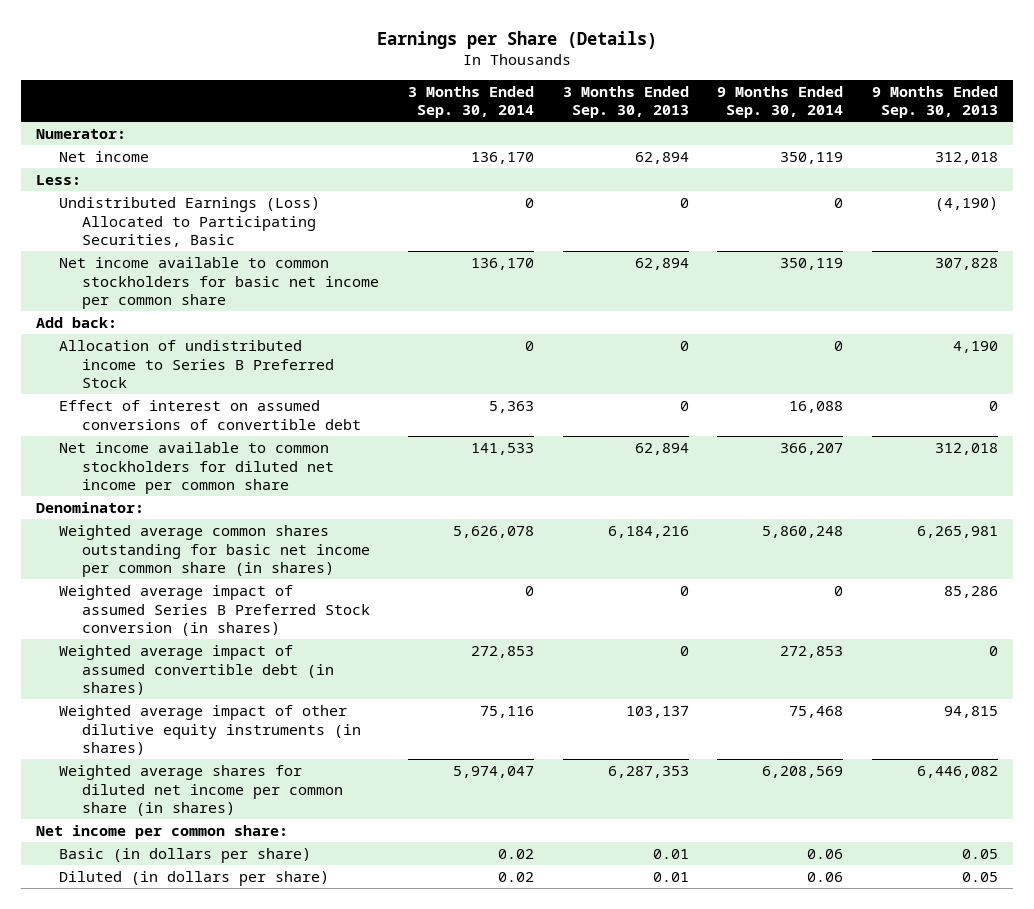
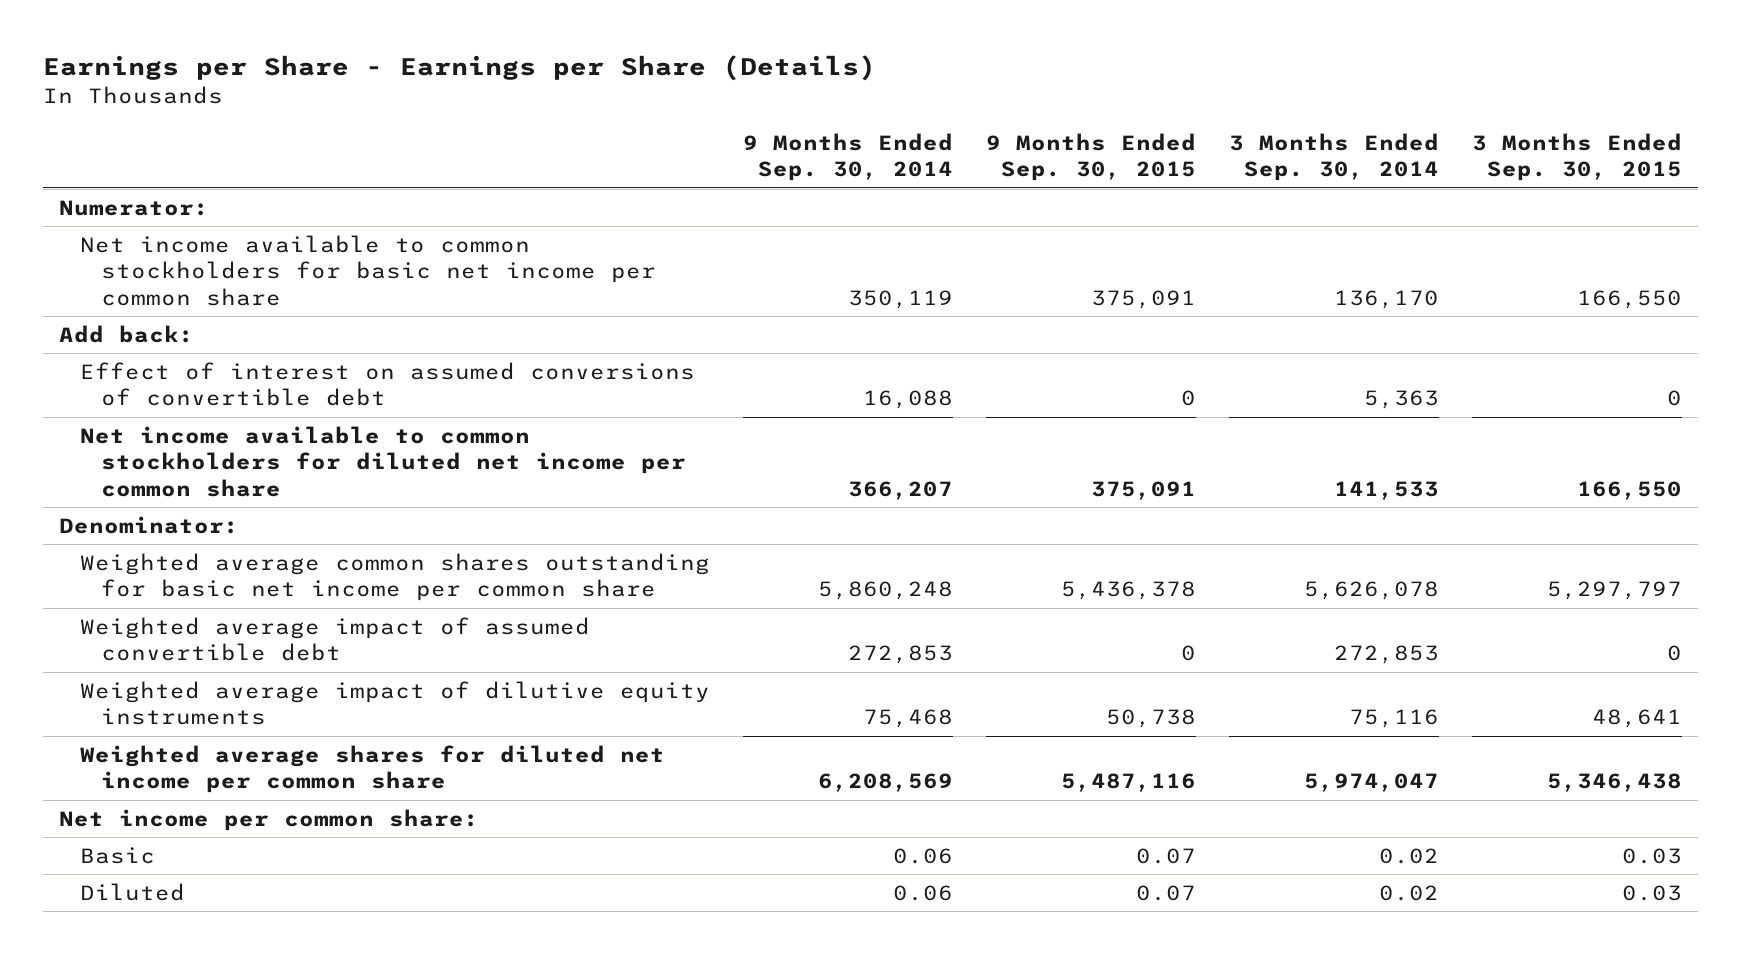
- Earnings per Share (Details)
+ Earnings per Share - Earnings per Share (Details)
- | 3 Months Ended Sep. 30, 2014 | 3 Months Ended Sep. 30, 2013 | 9 Months Ended Sep. 30, 2014 | 9 Months Ended Sep. 30, 2013
+ | 9 Months Ended Sep. 30, 2014 | 9 Months Ended Sep. 30, 2015 | 3 Months Ended Sep. 30, 2014 | 3 Months Ended Sep. 30, 2015
- Net income | 136,170 | 62,894 | 350,119 | 312,018
- Less:
- Undistributed Earnings (Loss) Allocated to Participating Securities, Basic | 0 | 0 | 0 | (4,190)
- Allocation of undistributed income to Series B Preferred Stock | 0 | 0 | 0 | 4,190
- Weighted average common shares outstanding for basic net income per common share (in shares) | 5,626,078 | 6,184,216 | 5,860,248 | 6,265,981
- Weighted average impact of assumed Series B Preferred Stock conversion (in shares) | 0 | 0 | 0 | 85,286
- Weighted average impact of assumed convertible debt (in shares) | 272,853 | 0 | 272,853 | 0
- Weighted average impact of other dilutive equity instruments (in shares) | 75,116 | 103,137 | 75,468 | 94,815
- Weighted average shares for diluted net income per common share (in shares) | 5,974,047 | 6,287,353 | 6,208,569 | 6,446,082
+ Weighted average common shares outstanding for basic net income per common share | 5,860,248 | 5,436,378 | 5,626,078 | 5,297,797
+ Weighted average impact of assumed convertible debt | 272,853 | 0 | 272,853 | 0
+ Weighted average impact of dilutive equity instruments | 75,468 | 50,738 | 75,116 | 48,641
+ Weighted average shares for diluted net income per common share | 6,208,569 | 5,487,116 | 5,974,047 | 5,346,438
- Basic (in dollars per share) | 0.02 | 0.01 | 0.06 | 0.05
- Diluted (in dollars per share) | 0.02 | 0.01 | 0.06 | 0.05
+ Basic | 0.06 | 0.07 | 0.02 | 0.03
+ Diluted | 0.06 | 0.07 | 0.02 | 0.03

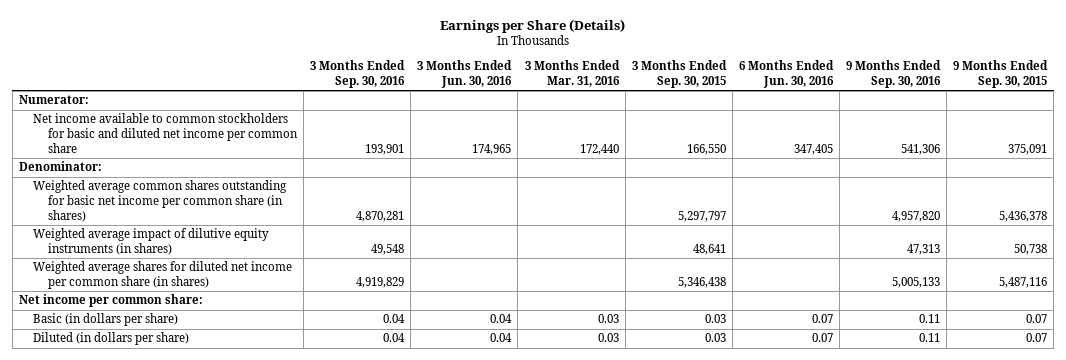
- Earnings per Share - Earnings per Share (Details)
+ Earnings per Share (Details)
- | 9 Months Ended Sep. 30, 2014 | 9 Months Ended Sep. 30, 2015 | 3 Months Ended Sep. 30, 2014 | 3 Months Ended Sep. 30, 2015
+ | 3 Months Ended Sep. 30, 2016 | 3 Months Ended Jun. 30, 2016 | 3 Months Ended Mar. 31, 2016 | 3 Months Ended Sep. 30, 2015 | 6 Months Ended Jun. 30, 2016 | 9 Months Ended Sep. 30, 2016 | 9 Months Ended Sep. 30, 2015
- Net income available to common stockholders for basic net income per common share | 350,119 | 375,091 | 136,170 | 166,550
- Add back:
- Effect of interest on assumed conversions of convertible debt | 16,088 | 0 | 5,363 | 0
- Net income available to common stockholders for diluted net income per common share | 366,207 | 375,091 | 141,533 | 166,550
+ Net income available to common stockholders for basic and diluted net income per common share | 193,901 | 174,965 | 172,440 | 166,550 | 347,405 | 541,306 | 375,091
- Weighted average common shares outstanding for basic net income per common share | 5,860,248 | 5,436,378 | 5,626,078 | 5,297,797
- Weighted average impact of assumed convertible debt | 272,853 | 0 | 272,853 | 0
- Weighted average impact of dilutive equity instruments | 75,468 | 50,738 | 75,116 | 48,641
- Weighted average shares for diluted net income per common share | 6,208,569 | 5,487,116 | 5,974,047 | 5,346,438
+ Weighted average common shares outstanding for basic net income per common share (in shares) | 4,870,281 | | | 5,297,797 | | 4,957,820 | 5,436,378
+ Weighted average impact of dilutive equity instruments (in shares) | 49,548 | | | 48,641 | | 47,313 | 50,738
+ Weighted average shares for diluted net income per common share (in shares) | 4,919,829 | | | 5,346,438 | | 5,005,133 | 5,487,116
- Basic | 0.06 | 0.07 | 0.02 | 0.03
- Diluted | 0.06 | 0.07 | 0.02 | 0.03
+ Basic (in dollars per share) | 0.04 | 0.04 | 0.03 | 0.03 | 0.07 | 0.11 | 0.07
+ Diluted (in dollars per share) | 0.04 | 0.04 | 0.03 | 0.03 | 0.07 | 0.11 | 0.07

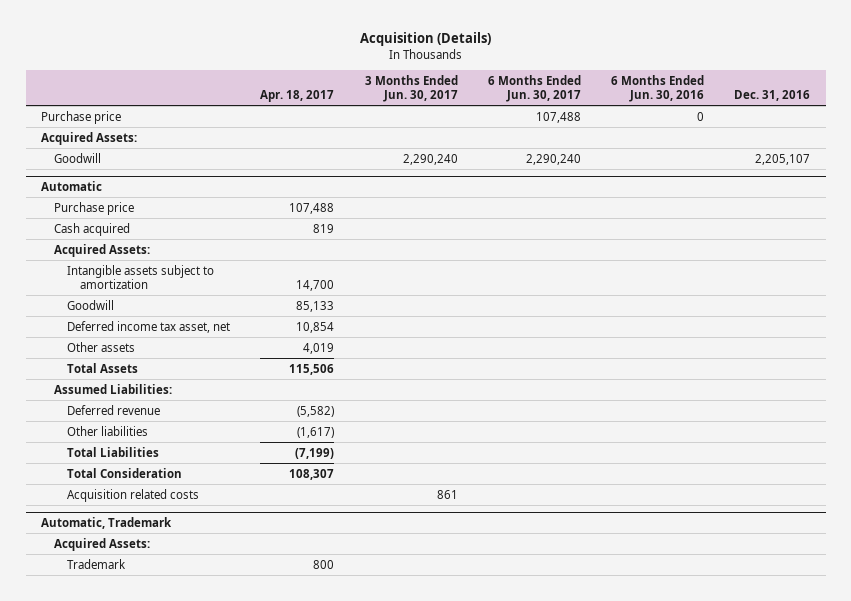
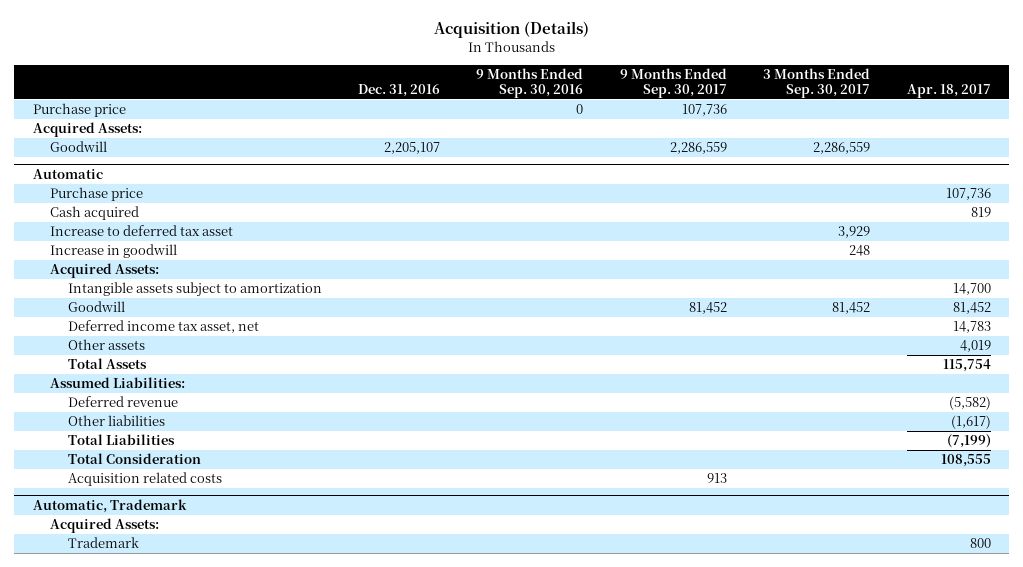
- | Apr. 18, 2017 | 3 Months Ended Jun. 30, 2017 | 6 Months Ended Jun. 30, 2017 | 6 Months Ended Jun. 30, 2016 | Dec. 31, 2016
+ | Dec. 31, 2016 | 9 Months Ended Sep. 30, 2016 | 9 Months Ended Sep. 30, 2017 | 3 Months Ended Sep. 30, 2017 | Apr. 18, 2017
@ Automatic
- Purchase price | 107,488 | | | |
+ Purchase price | | | | | 107,736
+ Increase to deferred tax asset | | | | 3,929 |
+ Increase in goodwill | | | | 248 |
- Goodwill | 85,133 | | | |
- Deferred income tax asset, net | 10,854 | | | |
+ Goodwill | | | 81,452 | 81,452 | 81,452
+ Deferred income tax asset, net | | | | | 14,783
- Total Assets | 115,506 | | | |
+ Total Assets | | | | | 115,754
- Total Consideration | 108,307 | | | |
+ Total Consideration | | | | | 108,555

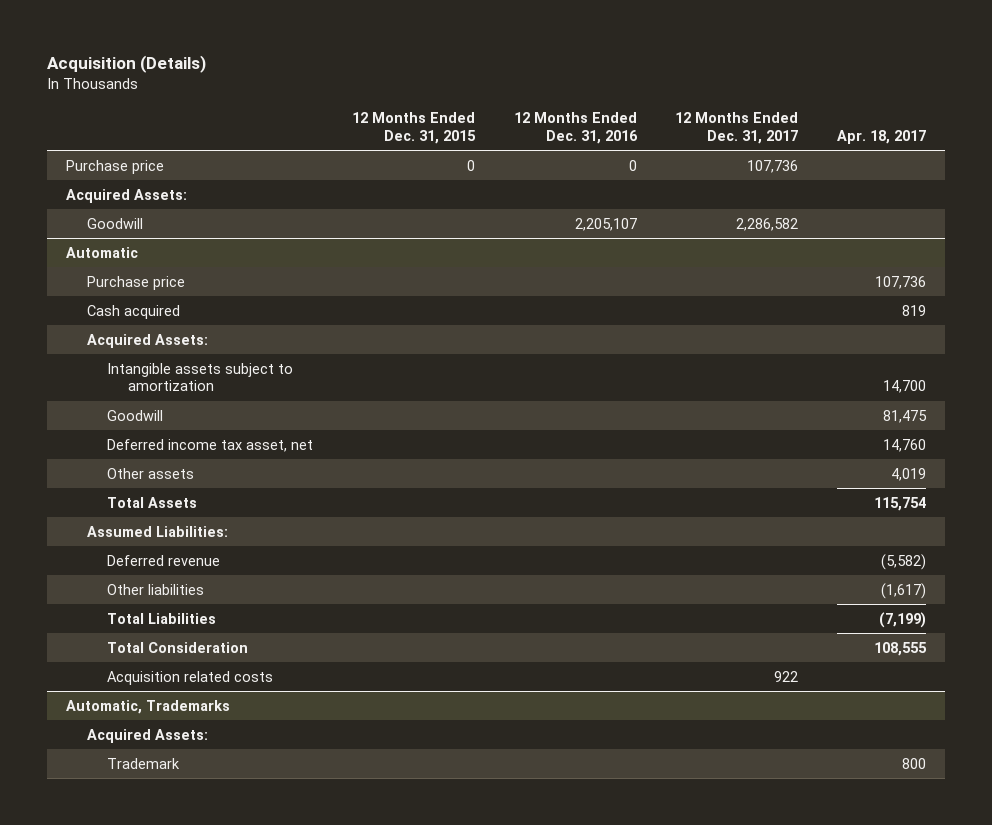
- | Dec. 31, 2016 | 9 Months Ended Sep. 30, 2016 | 9 Months Ended Sep. 30, 2017 | 3 Months Ended Sep. 30, 2017 | Apr. 18, 2017
+ | 12 Months Ended Dec. 31, 2015 | 12 Months Ended Dec. 31, 2016 | 12 Months Ended Dec. 31, 2017 | Apr. 18, 2017
@ Automatic
- Increase to deferred tax asset | | | | 3,929 |
- Increase in goodwill | | | | 248 |
- Goodwill | | | 81,452 | 81,452 | 81,452
- Deferred income tax asset, net | | | | | 14,783
+ Goodwill | | | | 81,475
+ Deferred income tax asset, net | | | | 14,760
- Automatic, Trademark
+ Automatic, Trademarks

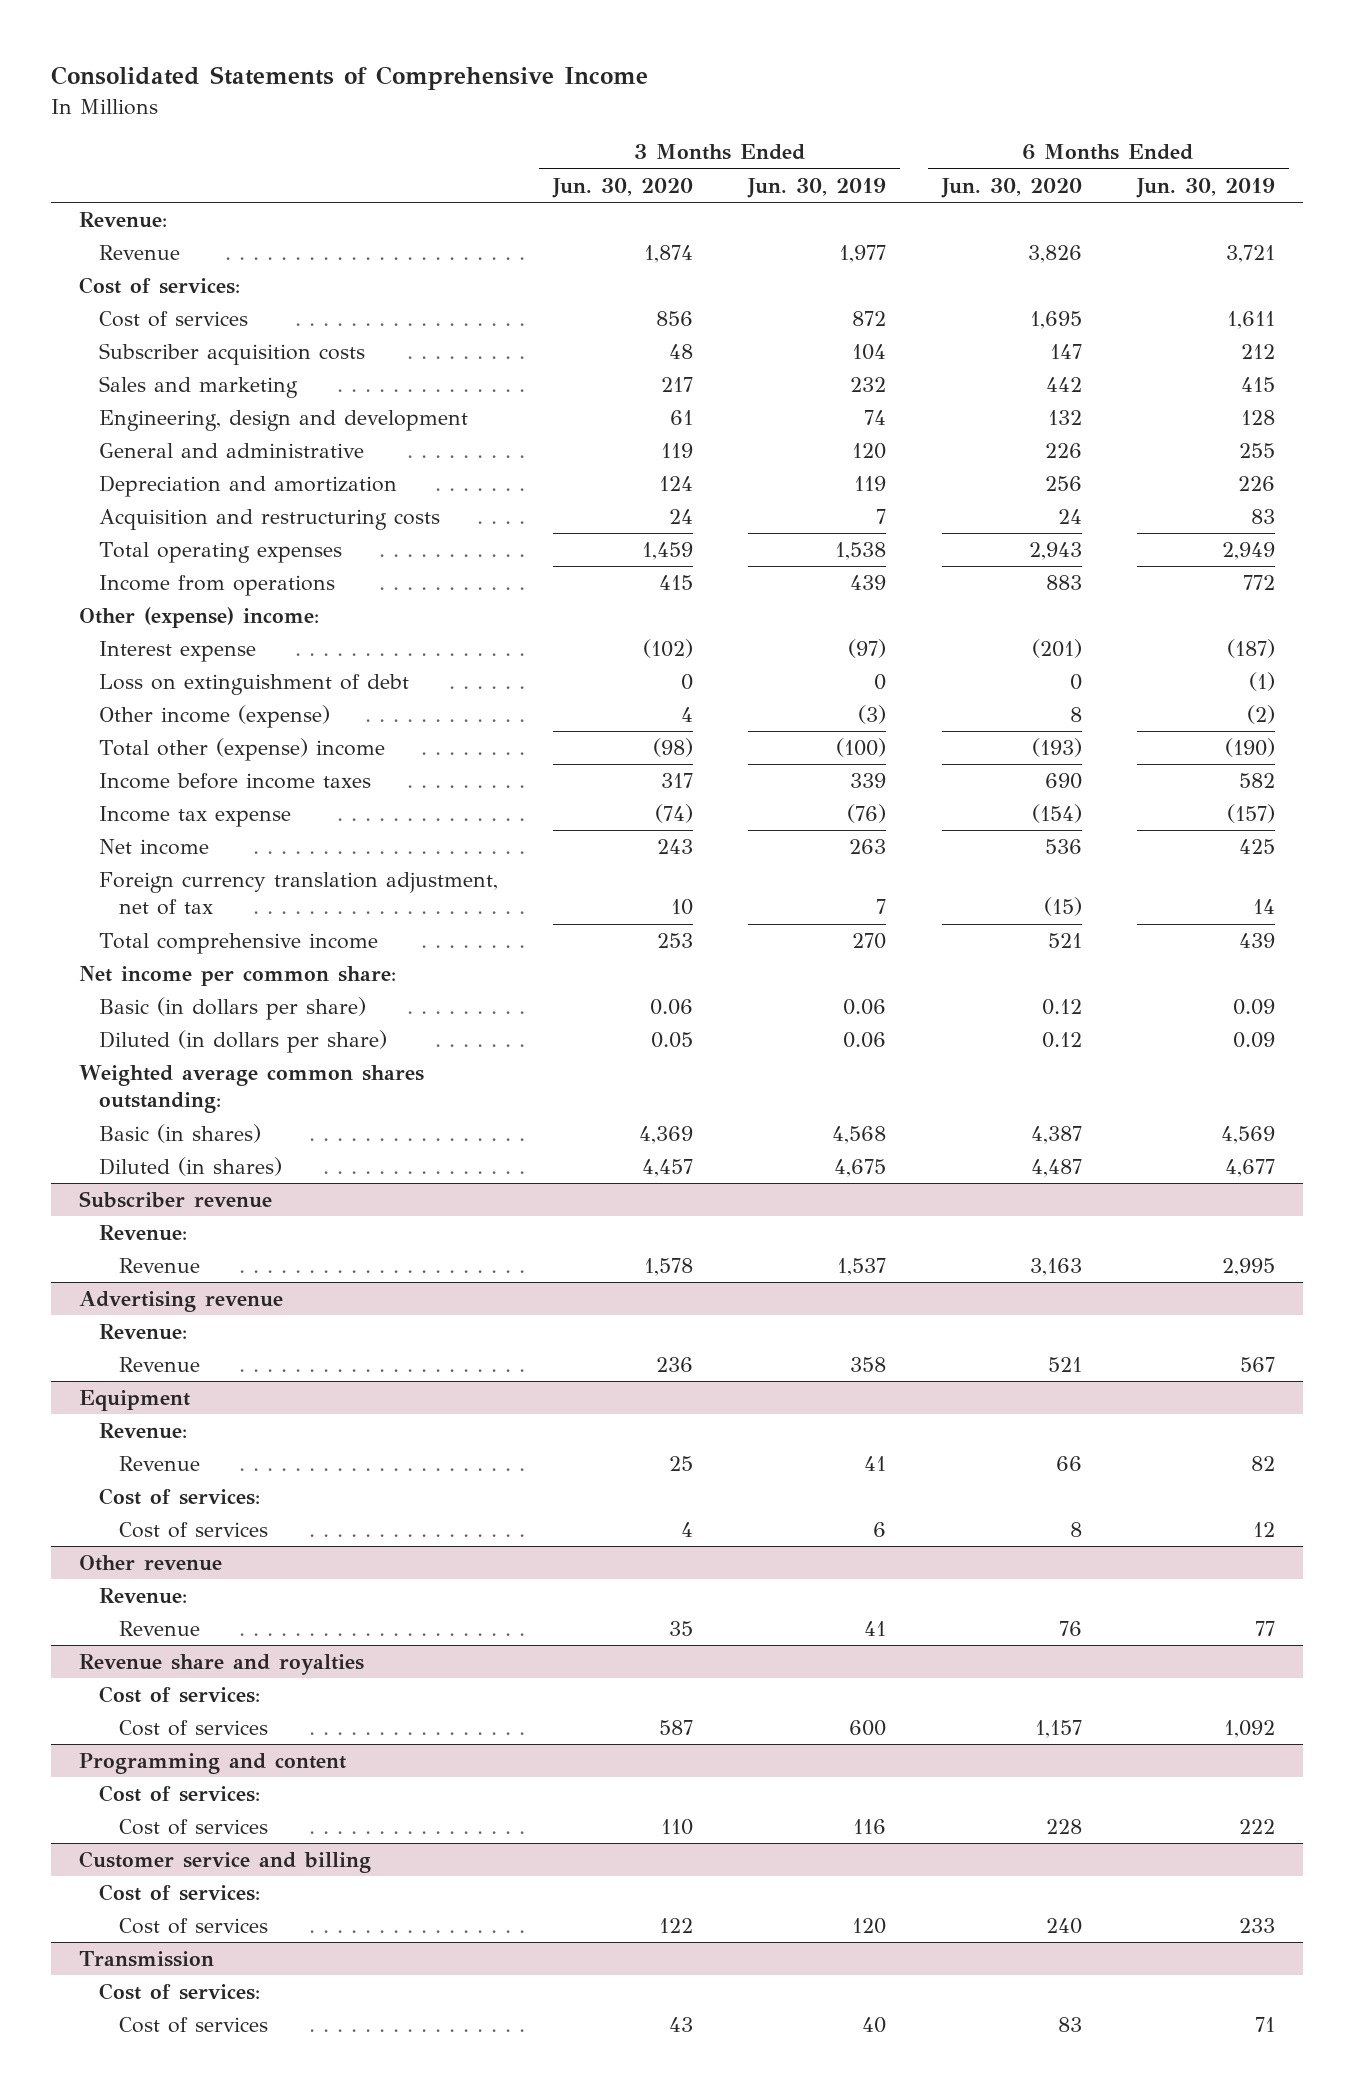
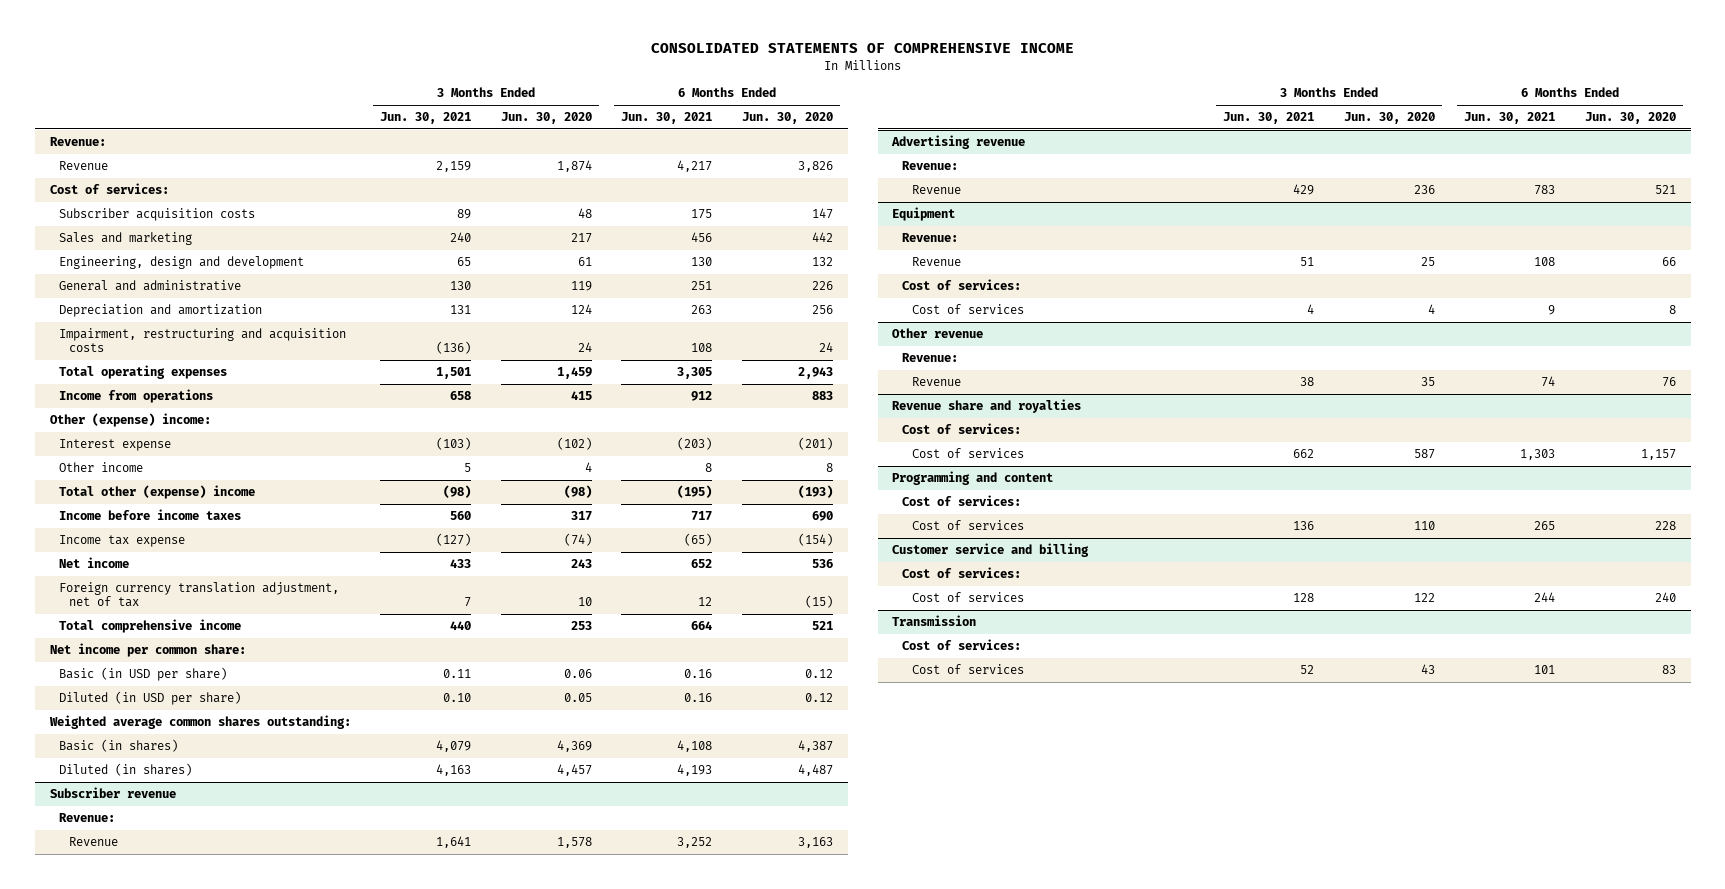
- Consolidated Statements of Comprehensive Income
+ CONSOLIDATED STATEMENTS OF COMPREHENSIVE INCOME
- | 3 Months Ended Jun. 30, 2020 | 3 Months Ended Jun. 30, 2019 | 6 Months Ended Jun. 30, 2020 | 6 Months Ended Jun. 30, 2019
+ | 3 Months Ended Jun. 30, 2021 | 3 Months Ended Jun. 30, 2020 | 6 Months Ended Jun. 30, 2021 | 6 Months Ended Jun. 30, 2020
- Cost of services | 856 | 872 | 1,695 | 1,611
- Acquisition and restructuring costs | 24 | 7 | 24 | 83
+ Impairment, restructuring and acquisition costs | (136) | 24 | 108 | 24
- Loss on extinguishment of debt | 0 | 0 | 0 | (1)
- Other income (expense) | 4 | (3) | 8 | (2)
+ Other income | 5 | 4 | 8 | 8
- Basic (in dollars per share) | 0.06 | 0.06 | 0.12 | 0.09
- Diluted (in dollars per share) | 0.05 | 0.06 | 0.12 | 0.09
+ Basic (in USD per share) | 0.11 | 0.06 | 0.16 | 0.12
+ Diluted (in USD per share) | 0.10 | 0.05 | 0.16 | 0.12

